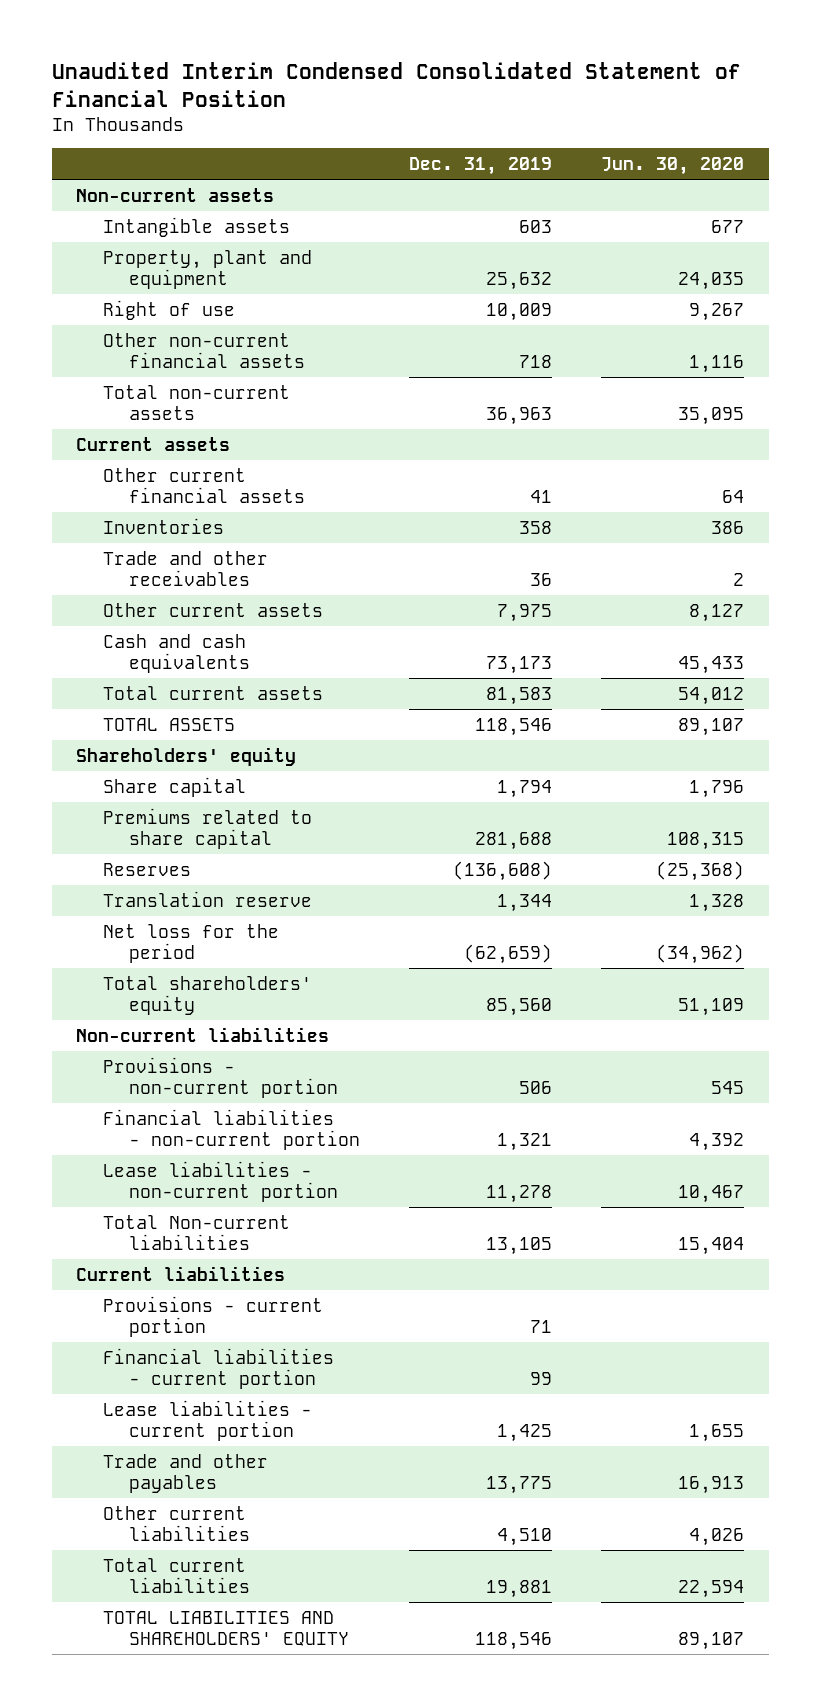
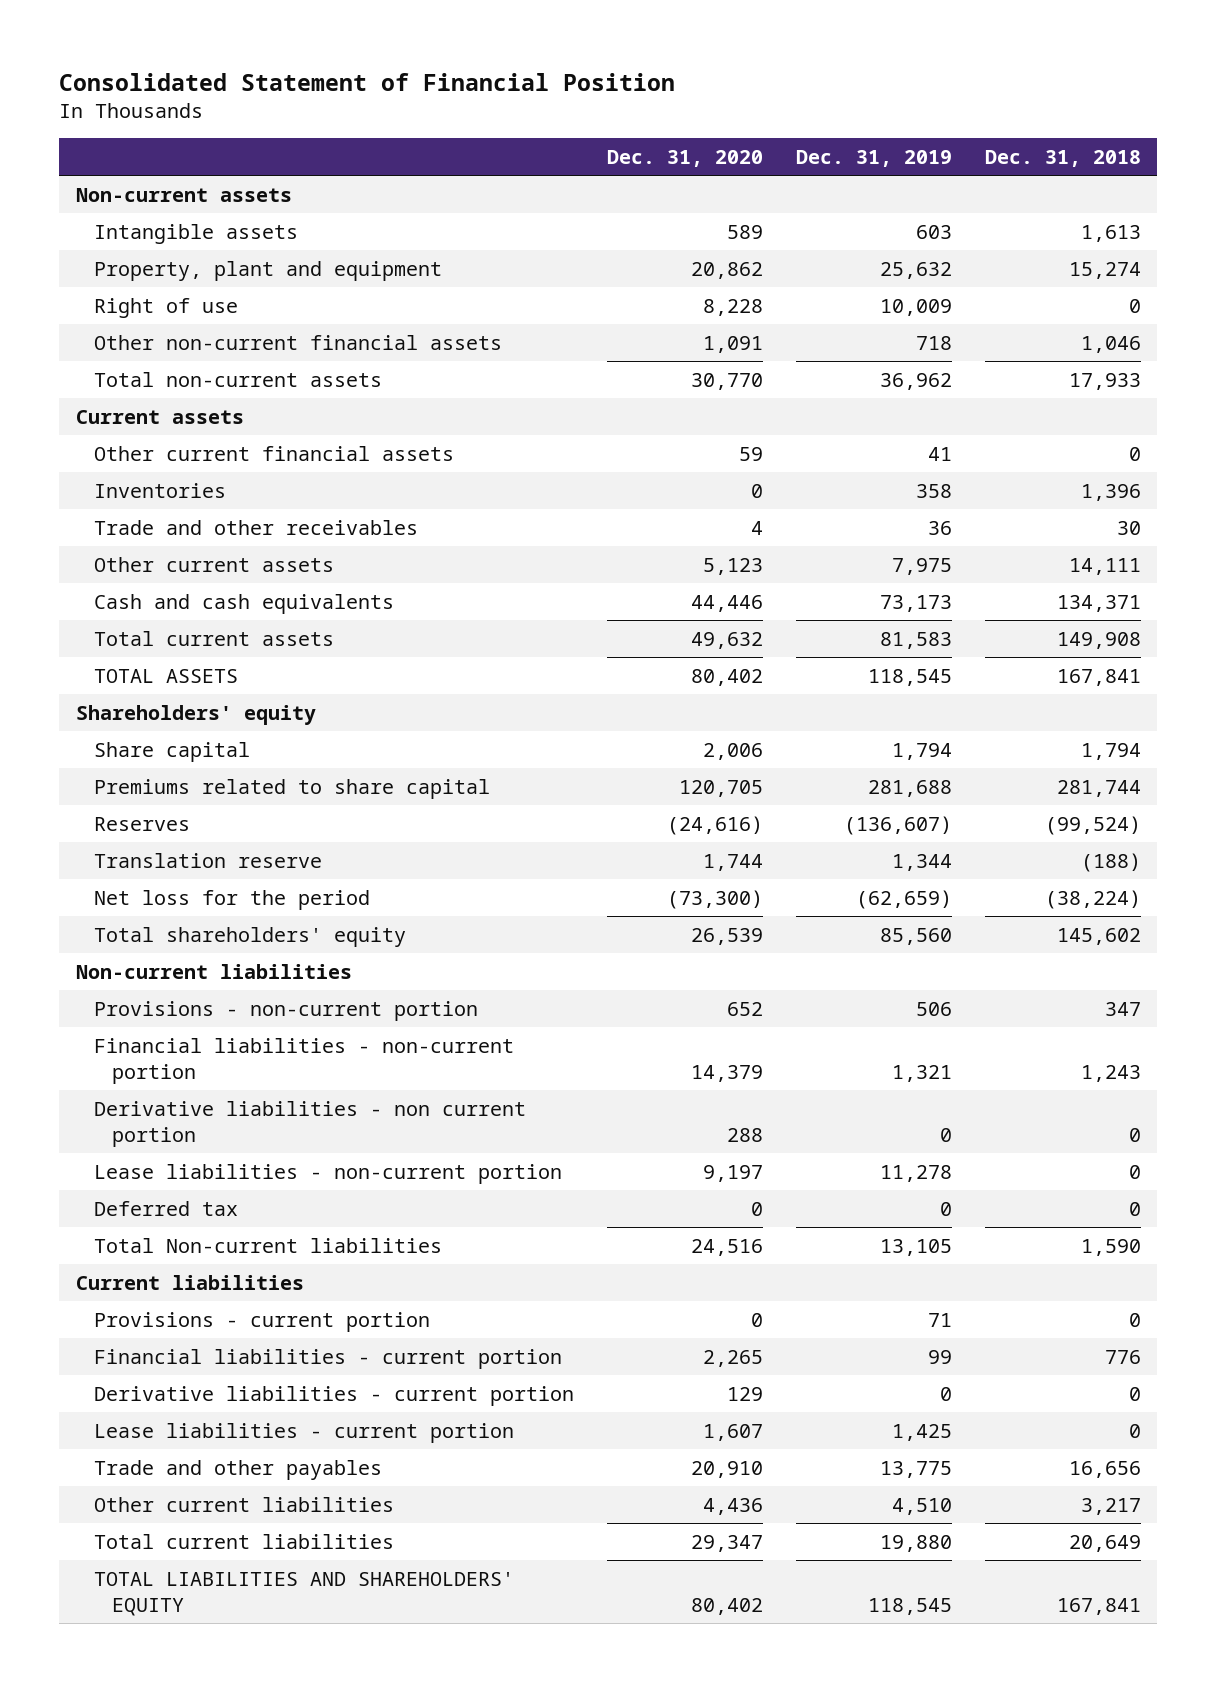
- Unaudited Interim Condensed Consolidated Statement of Financial Position
+ Consolidated Statement of Financial Position
- | Dec. 31, 2019 | Jun. 30, 2020
+ | Dec. 31, 2020 | Dec. 31, 2019 | Dec. 31, 2018
- Total non-current assets | 36,963 | 35,095
+ Total non-current assets | 30,770 | 36,962 | 17,933
- TOTAL ASSETS | 118,546 | 89,107
+ TOTAL ASSETS | 80,402 | 118,545 | 167,841
- Reserves | (136,608) | (25,368)
+ Reserves | (24,616) | (136,607) | (99,524)
+ Derivative liabilities - non current portion | 288 | 0 | 0
+ Deferred tax | 0 | 0 | 0
+ Derivative liabilities - current portion | 129 | 0 | 0
- Total current liabilities | 19,881 | 22,594
- TOTAL LIABILITIES AND SHAREHOLDERS' EQUITY | 118,546 | 89,107
+ Total current liabilities | 29,347 | 19,880 | 20,649
+ TOTAL LIABILITIES AND SHAREHOLDERS' EQUITY | 80,402 | 118,545 | 167,841

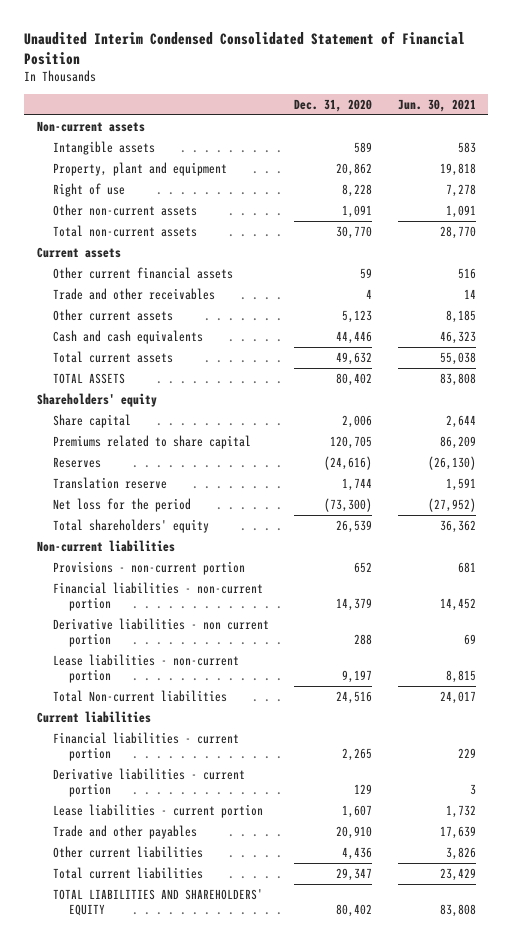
- Consolidated Statement of Financial Position
+ Unaudited Interim Condensed Consolidated Statement of Financial Position
- | Dec. 31, 2020 | Dec. 31, 2019 | Dec. 31, 2018
+ | Dec. 31, 2020 | Jun. 30, 2021
- Other non-current financial assets | 1,091 | 718 | 1,046
+ Other non-current assets | 1,091 | 1,091
- Inventories | 0 | 358 | 1,396
- Deferred tax | 0 | 0 | 0
- Provisions - current portion | 0 | 71 | 0

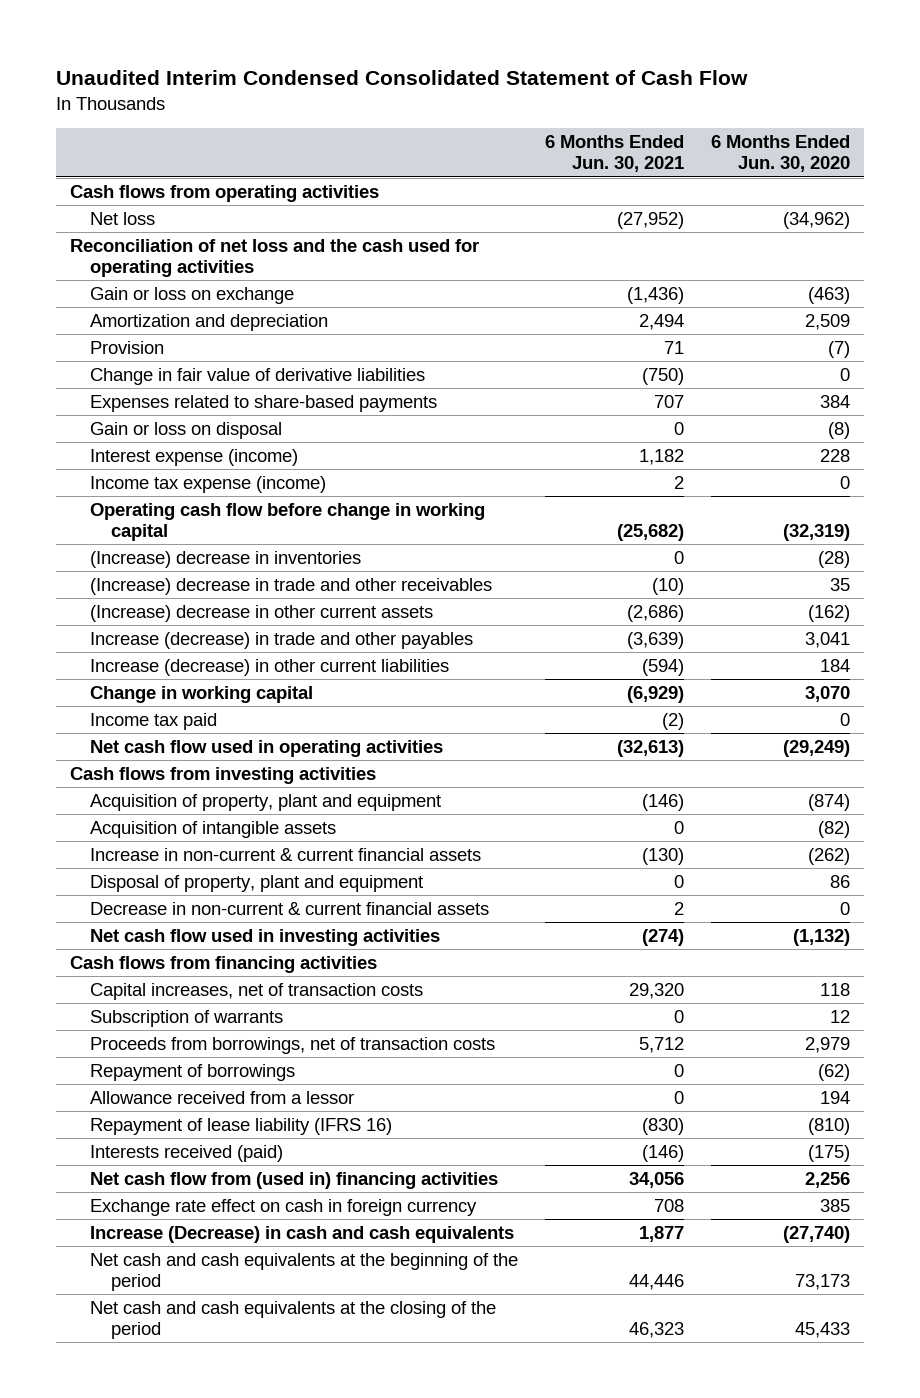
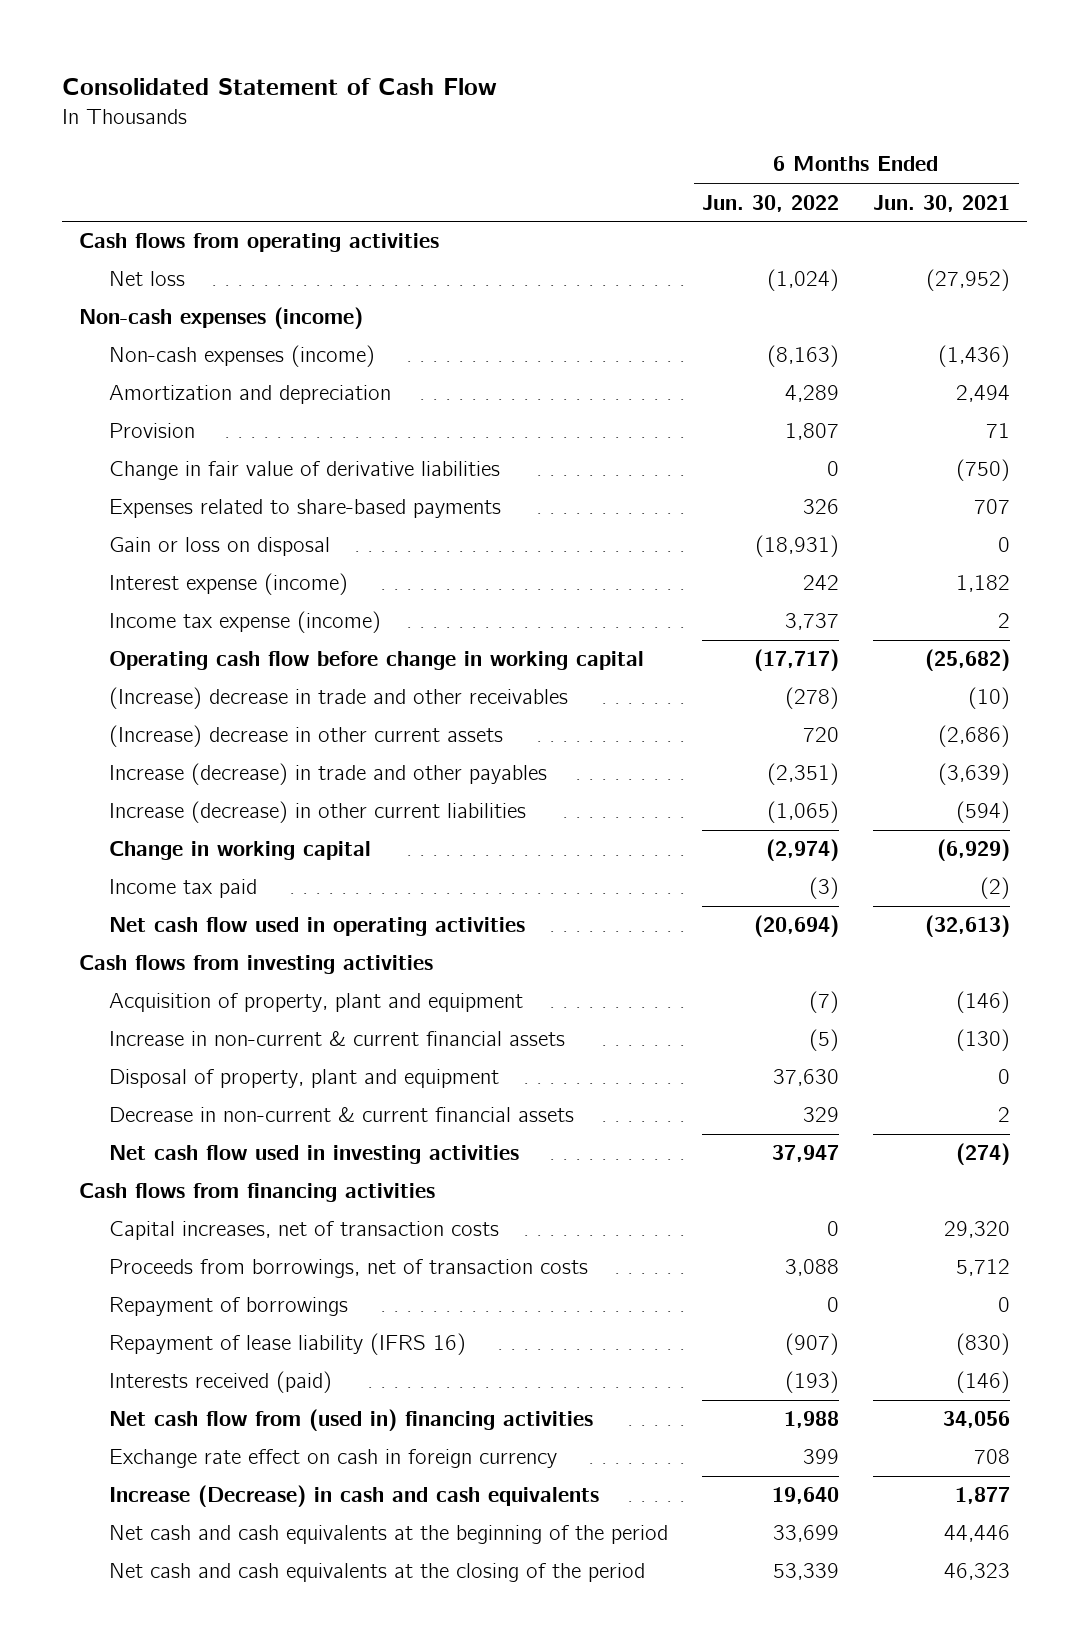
- Unaudited Interim Condensed Consolidated Statement of Cash Flow
+ Consolidated Statement of Cash Flow
- | 6 Months Ended Jun. 30, 2021 | 6 Months Ended Jun. 30, 2020
+ | 6 Months Ended Jun. 30, 2022 | 6 Months Ended Jun. 30, 2021
- Reconciliation of net loss and the cash used for operating activities
- Gain or loss on exchange | (1,436) | (463)
+ Non-cash expenses (income)
+ Non-cash expenses (income) | (8,163) | (1,436)
- (Increase) decrease in inventories | 0 | (28)
- Acquisition of intangible assets | 0 | (82)
- Subscription of warrants | 0 | 12
- Allowance received from a lessor | 0 | 194

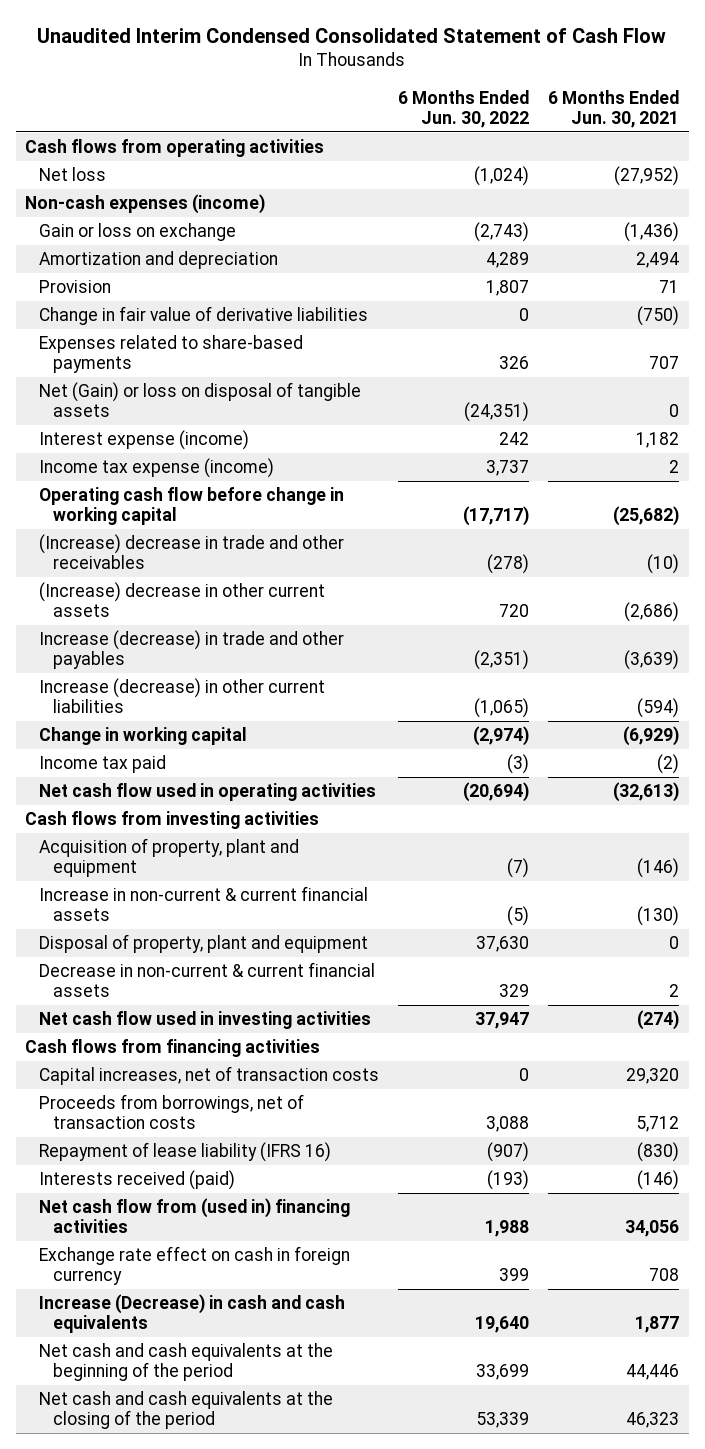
- Consolidated Statement of Cash Flow
+ Unaudited Interim Condensed Consolidated Statement of Cash Flow
- Non-cash expenses (income) | (8,163) | (1,436)
+ Gain or loss on exchange | (2,743) | (1,436)
- Gain or loss on disposal | (18,931) | 0
+ Net (Gain) or loss on disposal of tangible assets | (24,351) | 0
- Repayment of borrowings | 0 | 0

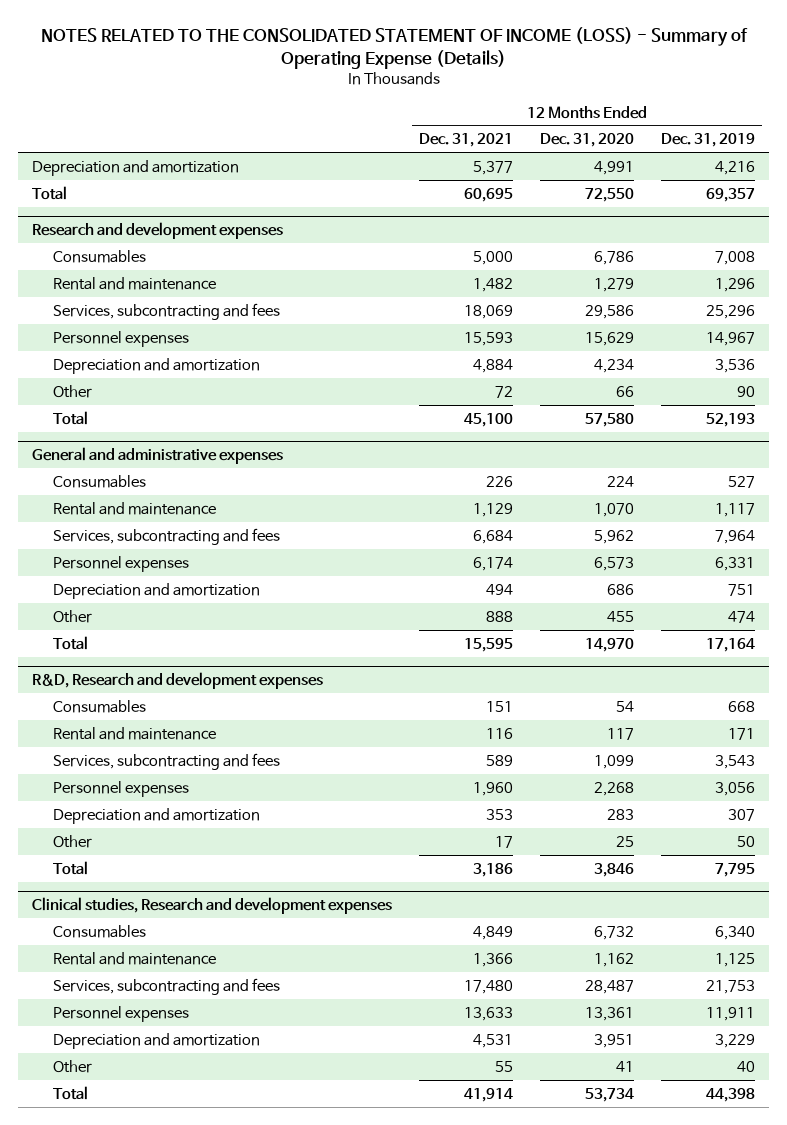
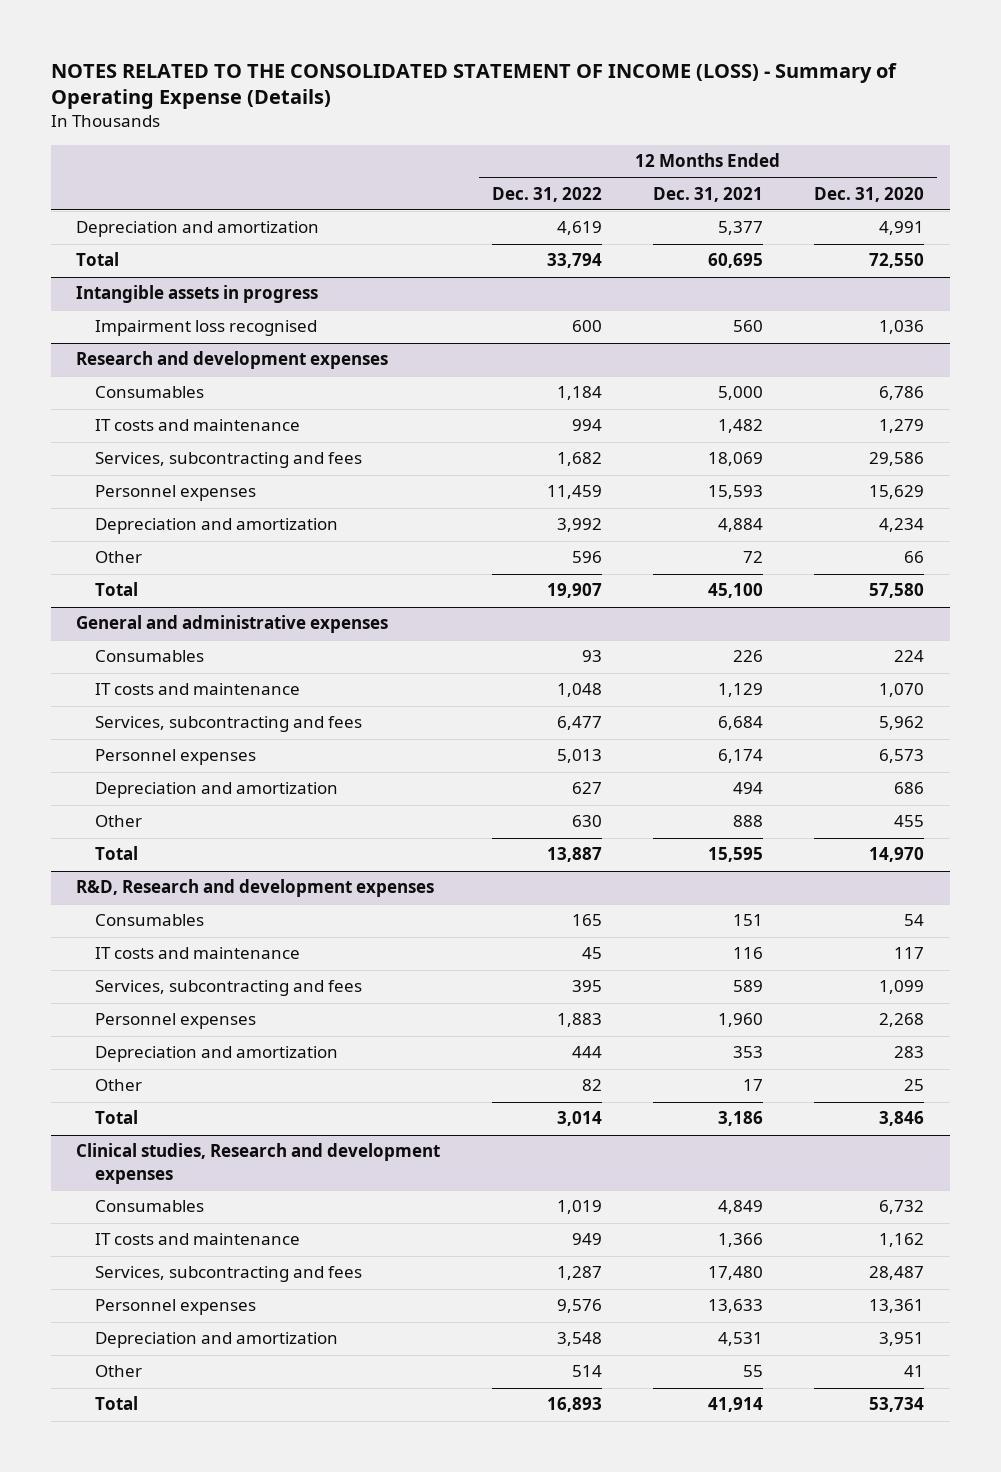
- | 12 Months Ended Dec. 31, 2021 | 12 Months Ended Dec. 31, 2020 | 12 Months Ended Dec. 31, 2019
+ | 12 Months Ended Dec. 31, 2022 | 12 Months Ended Dec. 31, 2021 | 12 Months Ended Dec. 31, 2020
+ Intangible assets in progress
+ Impairment loss recognised | 600 | 560 | 1,036
@ Research and development expenses
- Rental and maintenance | 1,482 | 1,279 | 1,296
+ IT costs and maintenance | 994 | 1,482 | 1,279
@ General and administrative expenses
- Rental and maintenance | 1,129 | 1,070 | 1,117
+ IT costs and maintenance | 1,048 | 1,129 | 1,070
@ R&D, Research and development expenses
- Rental and maintenance | 116 | 117 | 171
+ IT costs and maintenance | 45 | 116 | 117
@ Clinical studies, Research and development expenses
- Rental and maintenance | 1,366 | 1,162 | 1,125
+ IT costs and maintenance | 949 | 1,366 | 1,162

